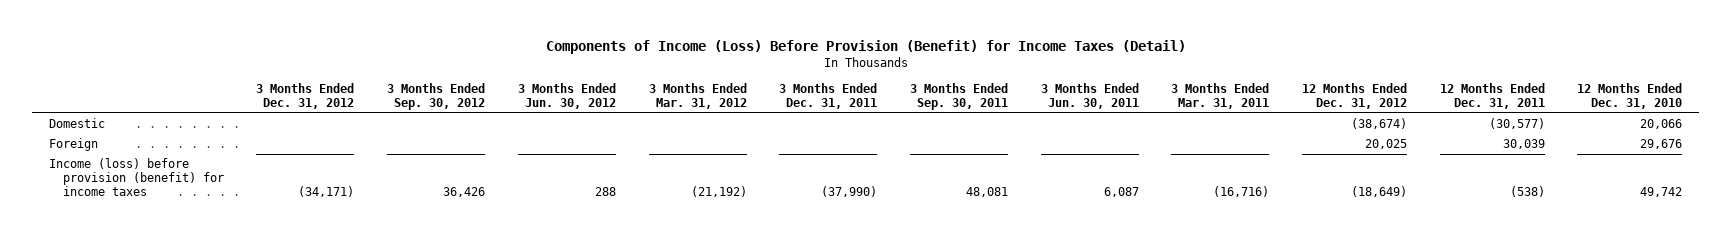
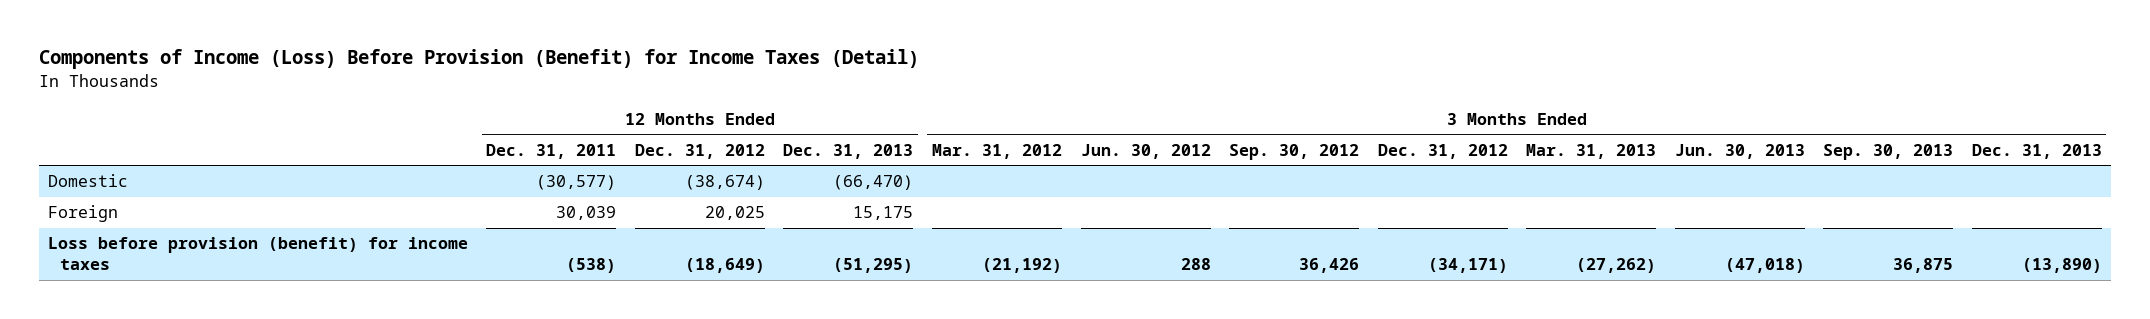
- | 3 Months Ended Dec. 31, 2012 | 3 Months Ended Sep. 30, 2012 | 3 Months Ended Jun. 30, 2012 | 3 Months Ended Mar. 31, 2012 | 3 Months Ended Dec. 31, 2011 | 3 Months Ended Sep. 30, 2011 | 3 Months Ended Jun. 30, 2011 | 3 Months Ended Mar. 31, 2011 | 12 Months Ended Dec. 31, 2012 | 12 Months Ended Dec. 31, 2011 | 12 Months Ended Dec. 31, 2010
+ | 12 Months Ended Dec. 31, 2011 | 12 Months Ended Dec. 31, 2012 | 12 Months Ended Dec. 31, 2013 | 3 Months Ended Mar. 31, 2012 | 3 Months Ended Jun. 30, 2012 | 3 Months Ended Sep. 30, 2012 | 3 Months Ended Dec. 31, 2012 | 3 Months Ended Mar. 31, 2013 | 3 Months Ended Jun. 30, 2013 | 3 Months Ended Sep. 30, 2013 | 3 Months Ended Dec. 31, 2013
- Income (loss) before provision (benefit) for income taxes | (34,171) | 36,426 | 288 | (21,192) | (37,990) | 48,081 | 6,087 | (16,716) | (18,649) | (538) | 49,742
+ Loss before provision (benefit) for income taxes | (538) | (18,649) | (51,295) | (21,192) | 288 | 36,426 | (34,171) | (27,262) | (47,018) | 36,875 | (13,890)

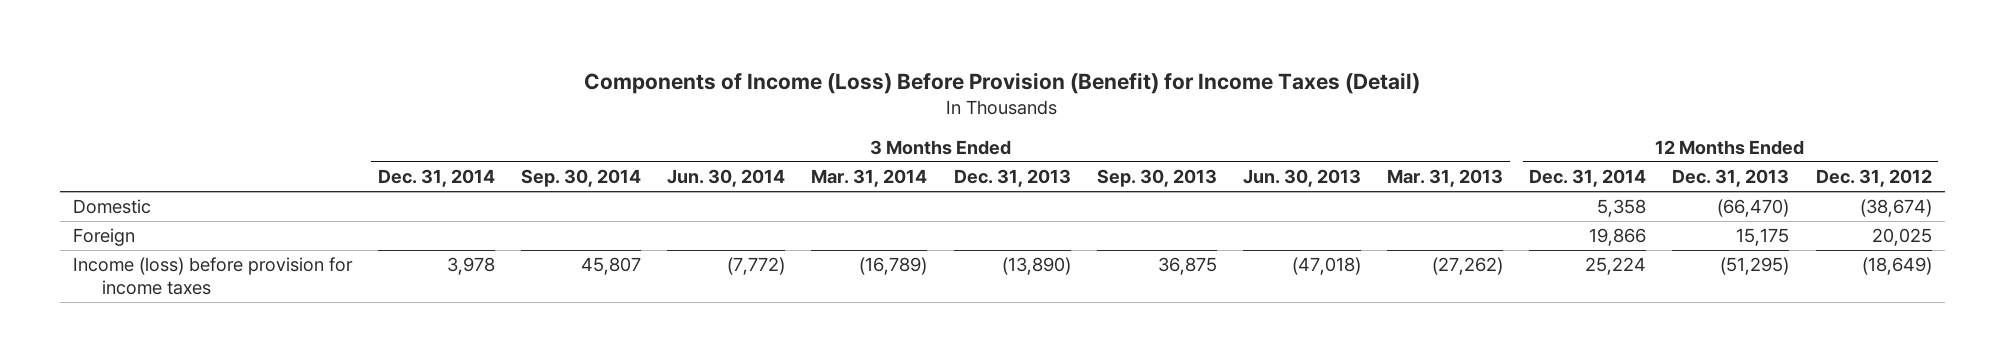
- | 12 Months Ended Dec. 31, 2011 | 12 Months Ended Dec. 31, 2012 | 12 Months Ended Dec. 31, 2013 | 3 Months Ended Mar. 31, 2012 | 3 Months Ended Jun. 30, 2012 | 3 Months Ended Sep. 30, 2012 | 3 Months Ended Dec. 31, 2012 | 3 Months Ended Mar. 31, 2013 | 3 Months Ended Jun. 30, 2013 | 3 Months Ended Sep. 30, 2013 | 3 Months Ended Dec. 31, 2013
+ | 3 Months Ended Dec. 31, 2014 | 3 Months Ended Sep. 30, 2014 | 3 Months Ended Jun. 30, 2014 | 3 Months Ended Mar. 31, 2014 | 3 Months Ended Dec. 31, 2013 | 3 Months Ended Sep. 30, 2013 | 3 Months Ended Jun. 30, 2013 | 3 Months Ended Mar. 31, 2013 | 12 Months Ended Dec. 31, 2014 | 12 Months Ended Dec. 31, 2013 | 12 Months Ended Dec. 31, 2012
- Loss before provision (benefit) for income taxes | (538) | (18,649) | (51,295) | (21,192) | 288 | 36,426 | (34,171) | (27,262) | (47,018) | 36,875 | (13,890)
+ Income (loss) before provision for income taxes | 3,978 | 45,807 | (7,772) | (16,789) | (13,890) | 36,875 | (47,018) | (27,262) | 25,224 | (51,295) | (18,649)

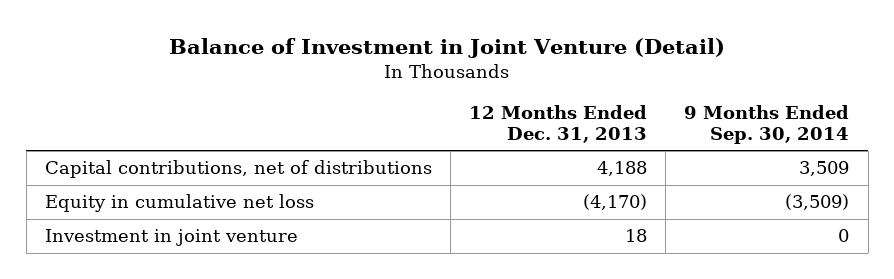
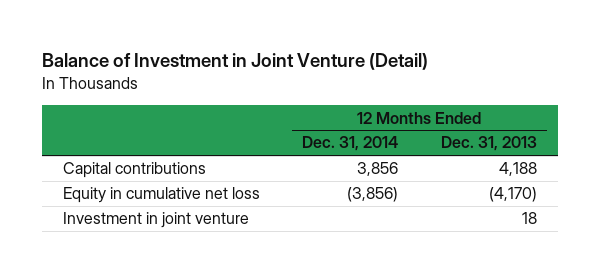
- | 12 Months Ended Dec. 31, 2013 | 9 Months Ended Sep. 30, 2014
+ | 12 Months Ended Dec. 31, 2014 | 12 Months Ended Dec. 31, 2013
- Capital contributions, net of distributions | 4,188 | 3,509
+ Capital contributions | 3,856 | 4,188

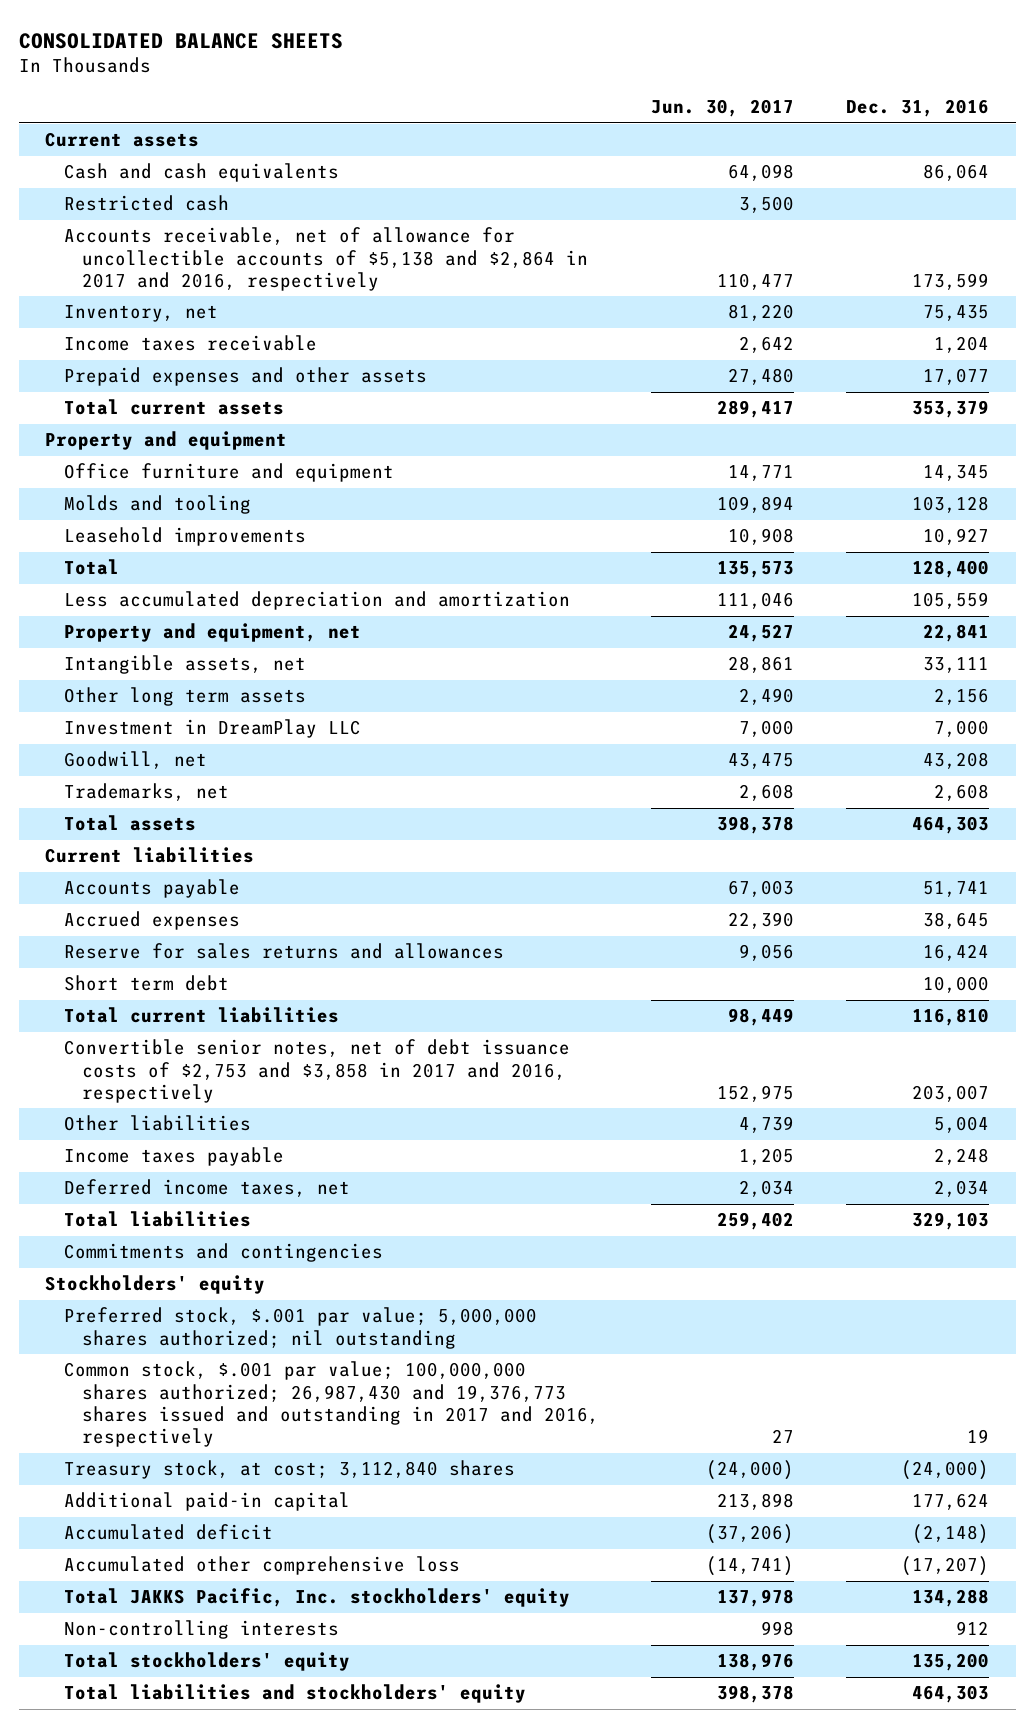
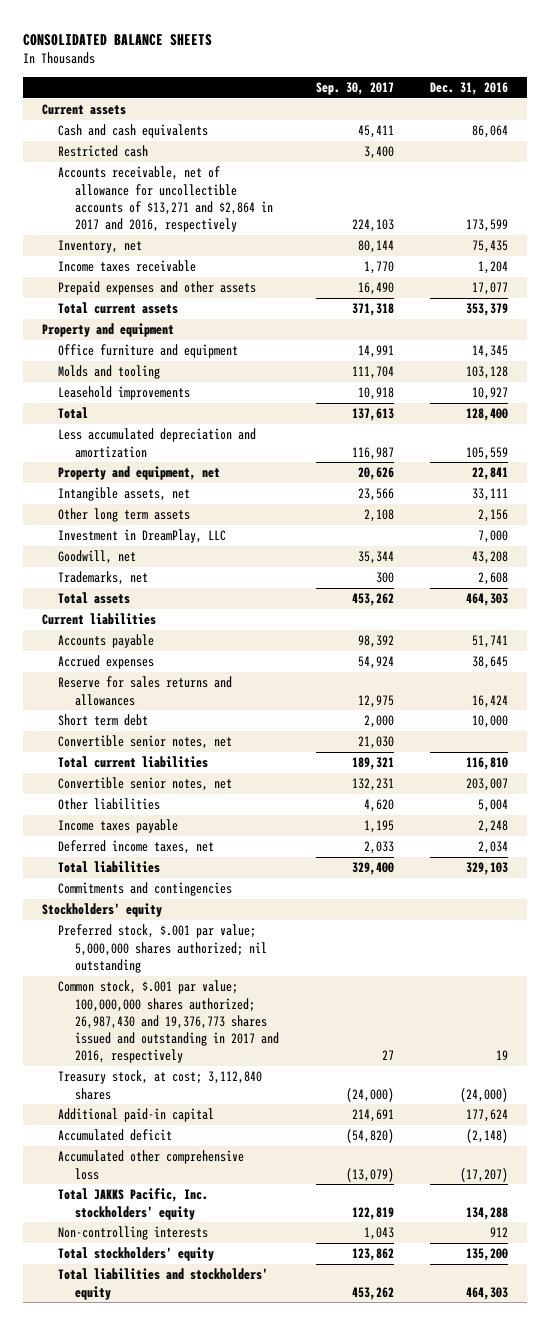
- | Jun. 30, 2017 | Dec. 31, 2016
+ | Sep. 30, 2017 | Dec. 31, 2016
- Accounts receivable, net of allowance for uncollectible accounts of $5,138 and $2,864 in 2017 and 2016, respectively | 110,477 | 173,599
+ Accounts receivable, net of allowance for uncollectible accounts of $13,271 and $2,864 in 2017 and 2016, respectively | 224,103 | 173,599
- Investment in DreamPlay LLC | 7,000 | 7,000
+ Investment in DreamPlay, LLC | | 7,000
+ Convertible senior notes, net | 21,030 |
- Convertible senior notes, net of debt issuance costs of $2,753 and $3,858 in 2017 and 2016, respectively | 152,975 | 203,007
+ Convertible senior notes, net | 132,231 | 203,007

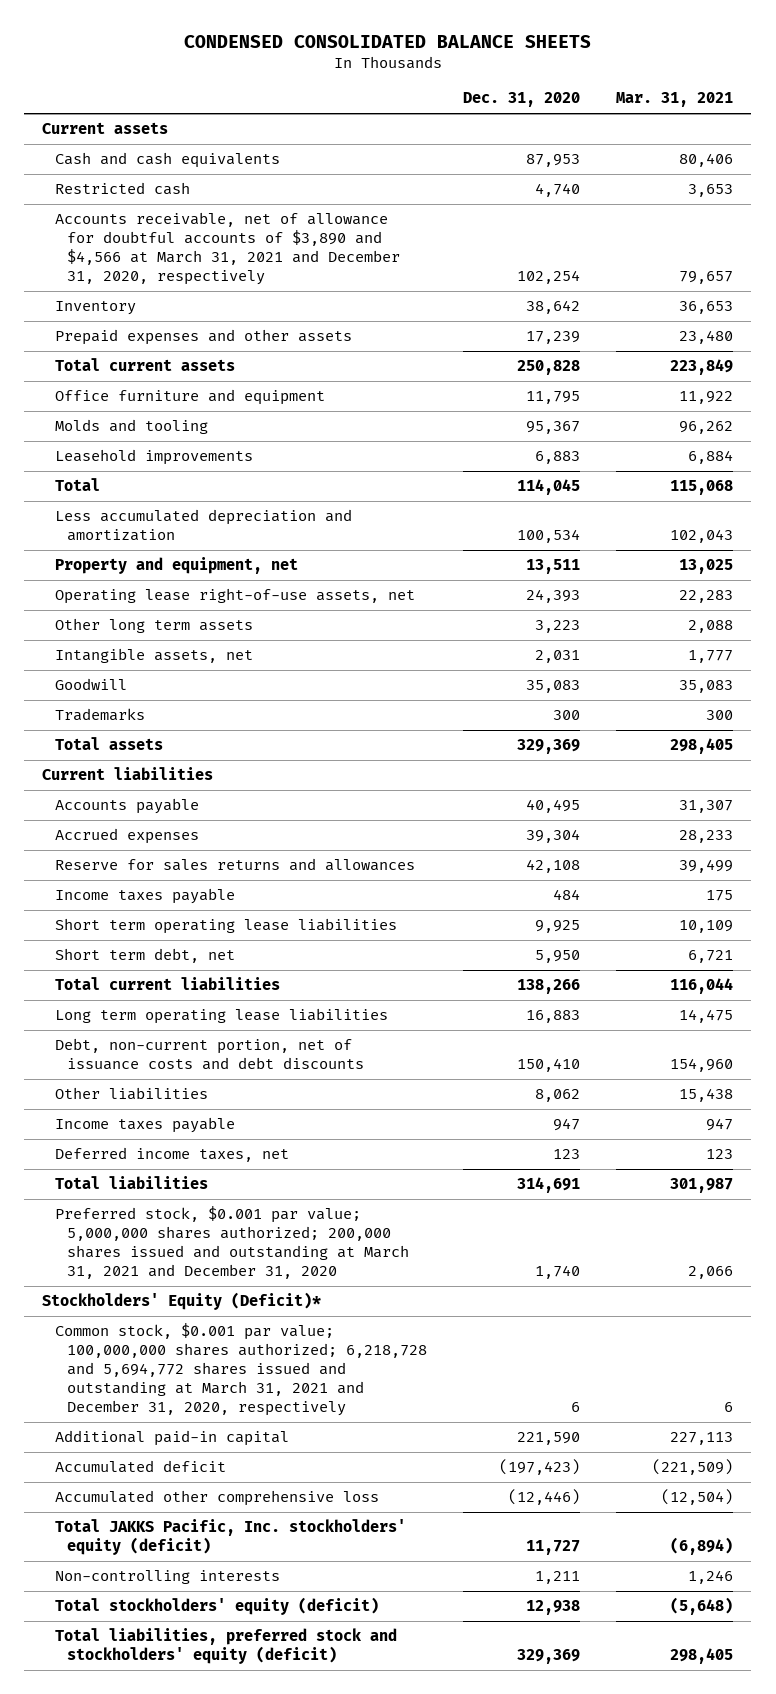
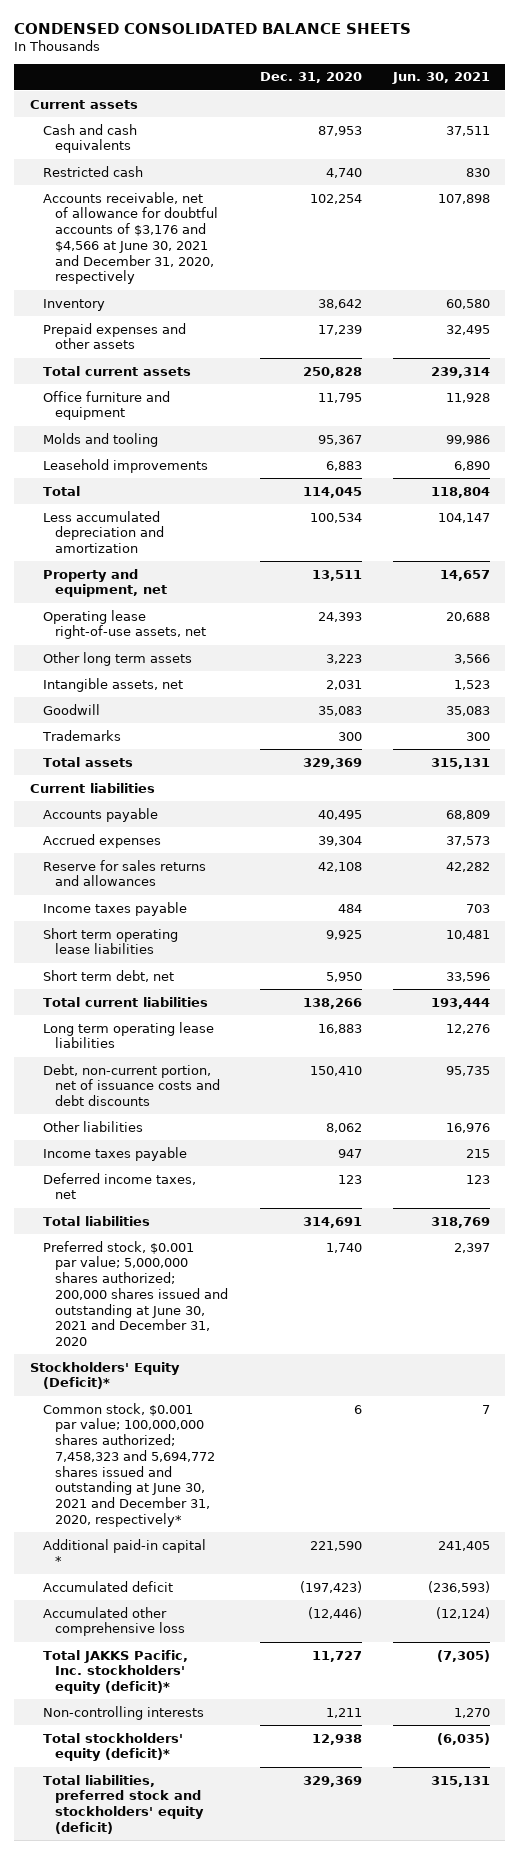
- | Dec. 31, 2020 | Mar. 31, 2021
+ | Dec. 31, 2020 | Jun. 30, 2021
- Accounts receivable, net of allowance for doubtful accounts of $3,890 and $4,566 at March 31, 2021 and December 31, 2020, respectively | 102,254 | 79,657
+ Accounts receivable, net of allowance for doubtful accounts of $3,176 and $4,566 at June 30, 2021 and December 31, 2020, respectively | 102,254 | 107,898
- Preferred stock, $0.001 par value; 5,000,000 shares authorized; 200,000 shares issued and outstanding at March 31, 2021 and December 31, 2020 | 1,740 | 2,066
+ Preferred stock, $0.001 par value; 5,000,000 shares authorized; 200,000 shares issued and outstanding at June 30, 2021 and December 31, 2020 | 1,740 | 2,397
- Common stock, $0.001 par value; 100,000,000 shares authorized; 6,218,728 and 5,694,772 shares issued and outstanding at March 31, 2021 and December 31, 2020, respectively | 6 | 6
- Additional paid-in capital | 221,590 | 227,113
+ Common stock, $0.001 par value; 100,000,000 shares authorized; 7,458,323 and 5,694,772 shares issued and outstanding at June 30, 2021 and December 31, 2020, respectively* | 6 | 7
+ Additional paid-in capital * | 221,590 | 241,405
- Total JAKKS Pacific, Inc. stockholders' equity (deficit) | 11,727 | (6,894)
+ Total JAKKS Pacific, Inc. stockholders' equity (deficit)* | 11,727 | (7,305)
- Total stockholders' equity (deficit) | 12,938 | (5,648)
+ Total stockholders' equity (deficit)* | 12,938 | (6,035)

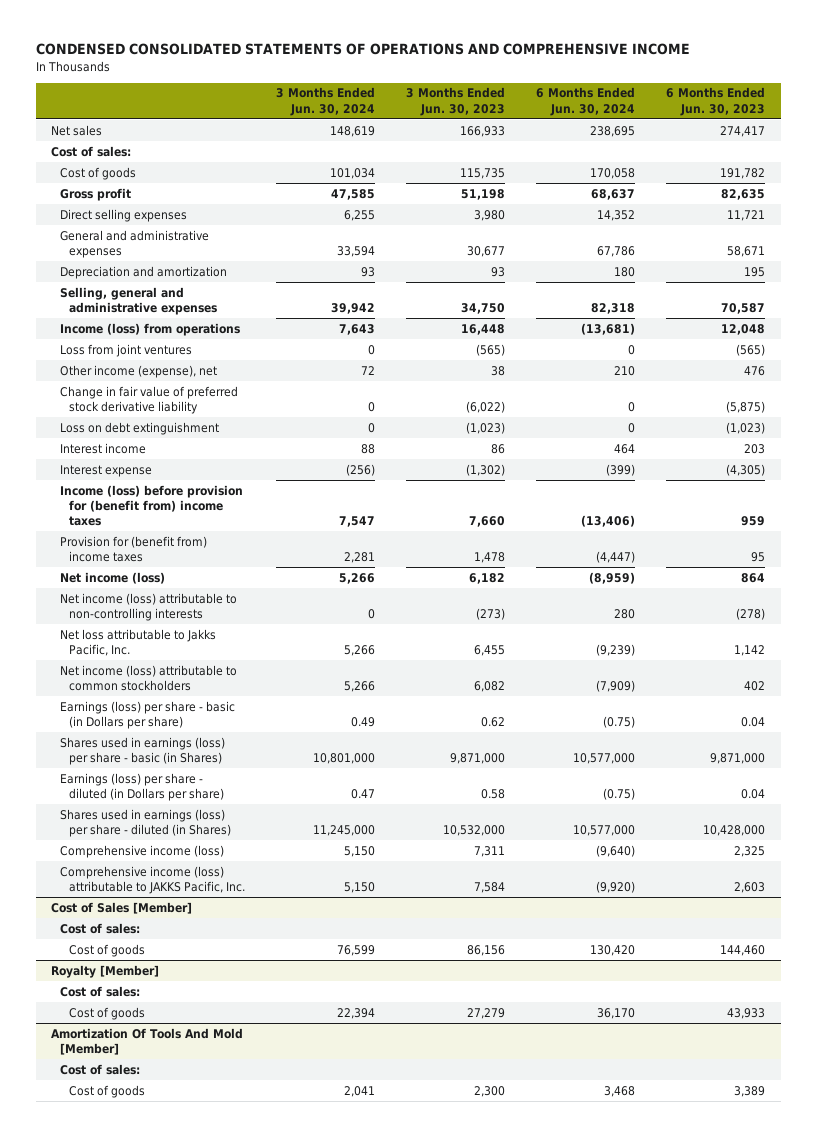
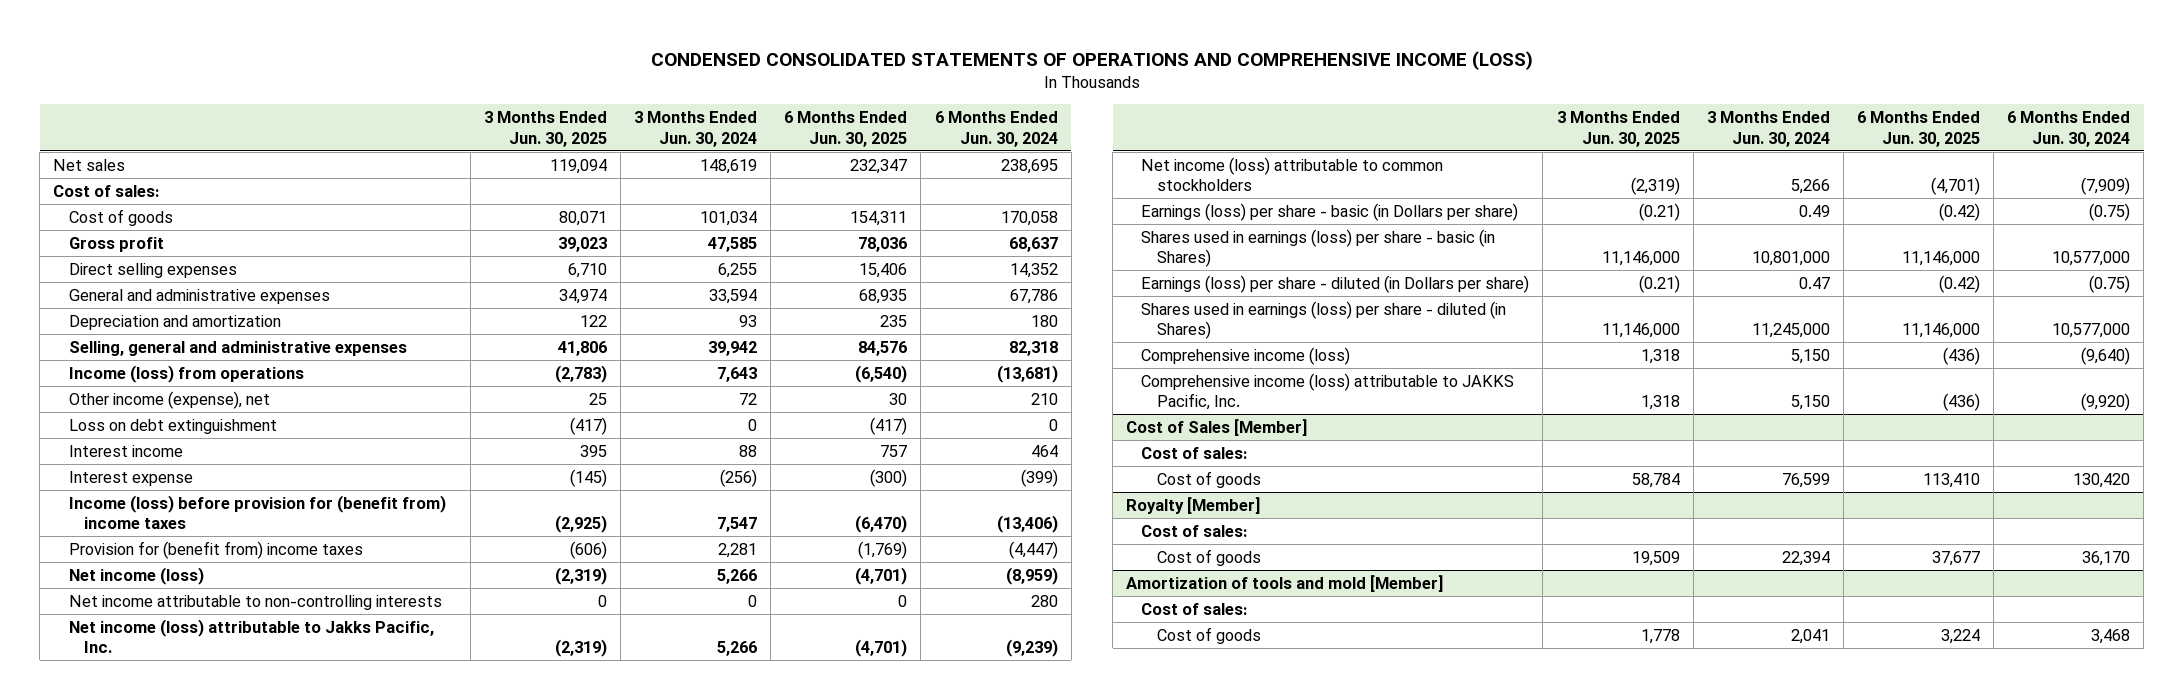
- CONDENSED CONSOLIDATED STATEMENTS OF OPERATIONS AND COMPREHENSIVE INCOME
+ CONDENSED CONSOLIDATED STATEMENTS OF OPERATIONS AND COMPREHENSIVE INCOME (LOSS)
- | 3 Months Ended Jun. 30, 2024 | 3 Months Ended Jun. 30, 2023 | 6 Months Ended Jun. 30, 2024 | 6 Months Ended Jun. 30, 2023
+ | 3 Months Ended Jun. 30, 2025 | 3 Months Ended Jun. 30, 2024 | 6 Months Ended Jun. 30, 2025 | 6 Months Ended Jun. 30, 2024
- Loss from joint ventures | 0 | (565) | 0 | (565)
- Change in fair value of preferred stock derivative liability | 0 | (6,022) | 0 | (5,875)
- Net income (loss) attributable to non-controlling interests | 0 | (273) | 280 | (278)
- Net loss attributable to Jakks Pacific, Inc. | 5,266 | 6,455 | (9,239) | 1,142
+ Net income attributable to non-controlling interests | 0 | 0 | 0 | 280
+ Net income (loss) attributable to Jakks Pacific, Inc. | (2,319) | 5,266 | (4,701) | (9,239)
- Amortization Of Tools And Mold [Member]
+ Amortization of tools and mold [Member]

